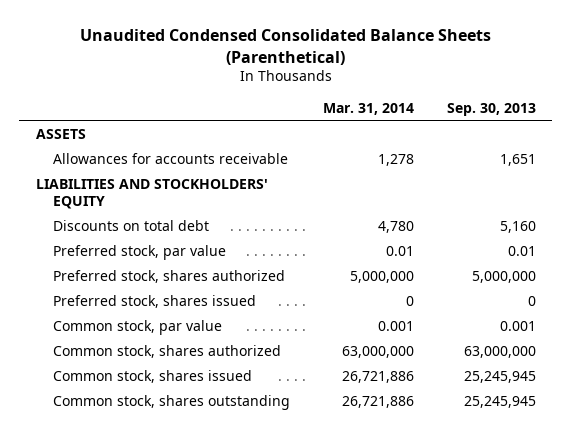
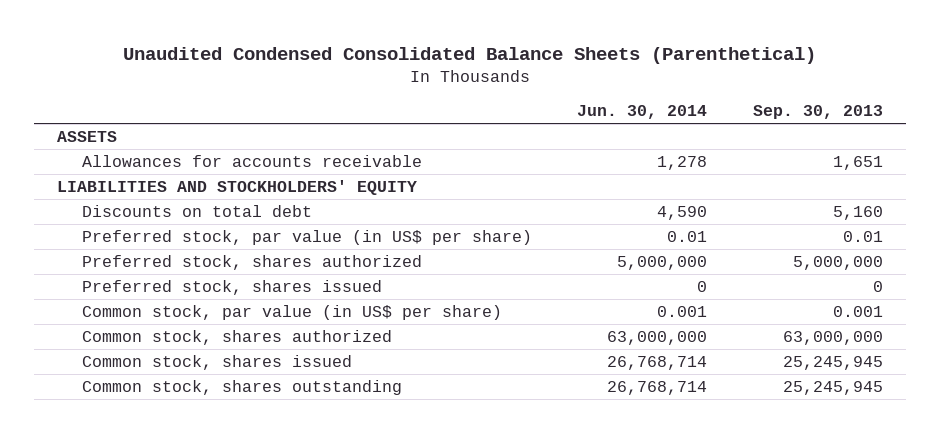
- | Mar. 31, 2014 | Sep. 30, 2013
+ | Jun. 30, 2014 | Sep. 30, 2013
- Preferred stock, par value | 0.01 | 0.01
+ Preferred stock, par value (in US$ per share) | 0.01 | 0.01
- Common stock, par value | 0.001 | 0.001
+ Common stock, par value (in US$ per share) | 0.001 | 0.001

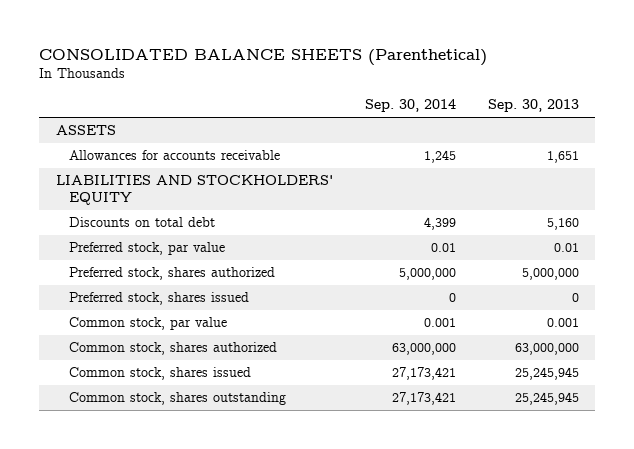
- Unaudited Condensed Consolidated Balance Sheets (Parenthetical)
+ CONSOLIDATED BALANCE SHEETS (Parenthetical)
- | Jun. 30, 2014 | Sep. 30, 2013
+ | Sep. 30, 2014 | Sep. 30, 2013
- Preferred stock, par value (in US$ per share) | 0.01 | 0.01
+ Preferred stock, par value | 0.01 | 0.01
- Common stock, par value (in US$ per share) | 0.001 | 0.001
+ Common stock, par value | 0.001 | 0.001

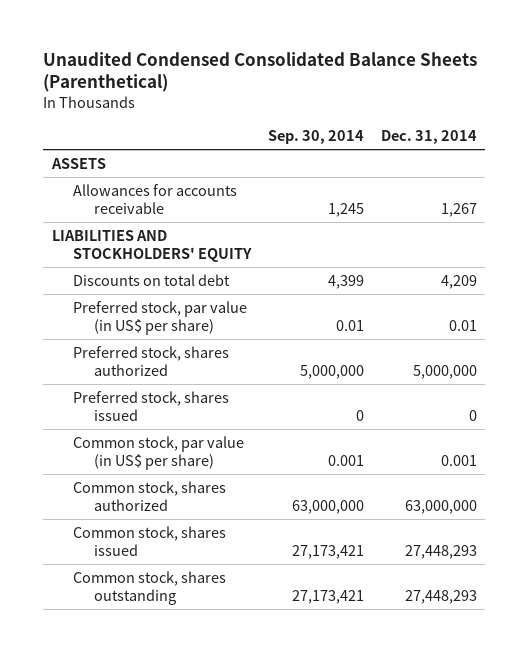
- CONSOLIDATED BALANCE SHEETS (Parenthetical)
+ Unaudited Condensed Consolidated Balance Sheets (Parenthetical)
- | Sep. 30, 2014 | Sep. 30, 2013
+ | Sep. 30, 2014 | Dec. 31, 2014
- Preferred stock, par value | 0.01 | 0.01
+ Preferred stock, par value (in US$ per share) | 0.01 | 0.01
- Common stock, par value | 0.001 | 0.001
+ Common stock, par value (in US$ per share) | 0.001 | 0.001

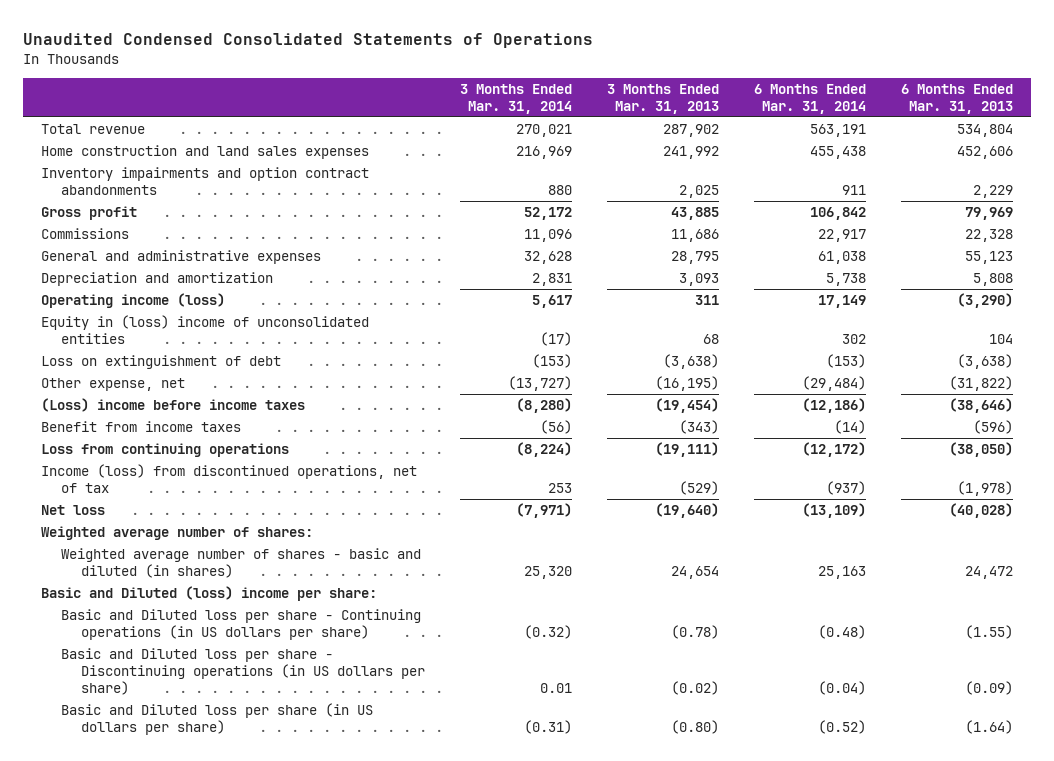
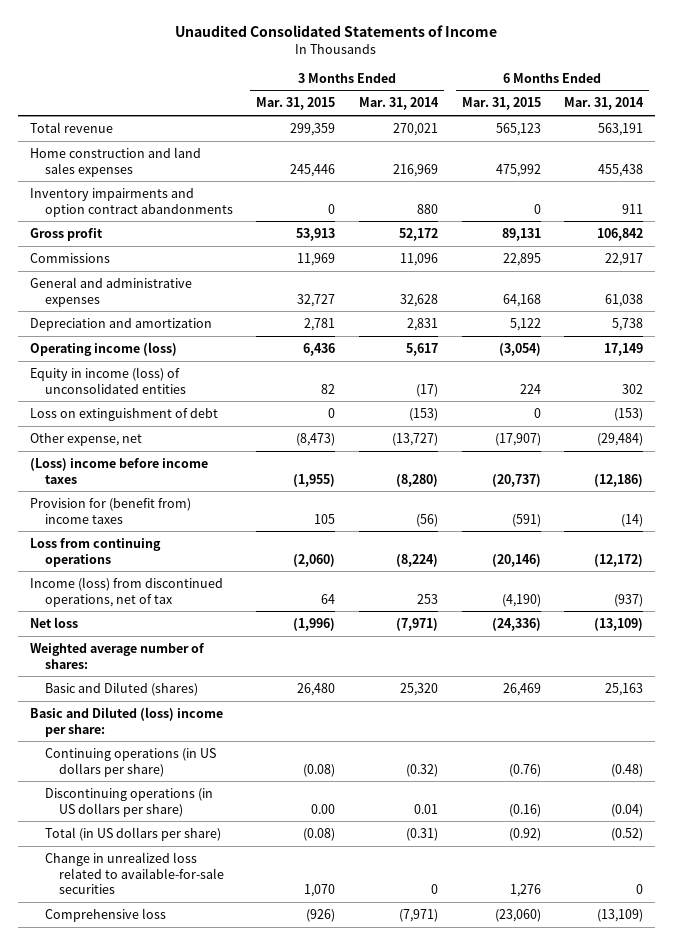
- Unaudited Condensed Consolidated Statements of Operations
+ Unaudited Consolidated Statements of Income
- | 3 Months Ended Mar. 31, 2014 | 3 Months Ended Mar. 31, 2013 | 6 Months Ended Mar. 31, 2014 | 6 Months Ended Mar. 31, 2013
+ | 3 Months Ended Mar. 31, 2015 | 3 Months Ended Mar. 31, 2014 | 6 Months Ended Mar. 31, 2015 | 6 Months Ended Mar. 31, 2014
- Equity in (loss) income of unconsolidated entities | (17) | 68 | 302 | 104
+ Equity in income (loss) of unconsolidated entities | 82 | (17) | 224 | 302
- Benefit from income taxes | (56) | (343) | (14) | (596)
+ Provision for (benefit from) income taxes | 105 | (56) | (591) | (14)
- Weighted average number of shares - basic and diluted (in shares) | 25,320 | 24,654 | 25,163 | 24,472
+ Basic and Diluted (shares) | 26,480 | 25,320 | 26,469 | 25,163
- Basic and Diluted loss per share - Continuing operations (in US dollars per share) | (0.32) | (0.78) | (0.48) | (1.55)
- Basic and Diluted loss per share - Discontinuing operations (in US dollars per share) | 0.01 | (0.02) | (0.04) | (0.09)
- Basic and Diluted loss per share (in US dollars per share) | (0.31) | (0.80) | (0.52) | (1.64)
+ Continuing operations (in US dollars per share) | (0.08) | (0.32) | (0.76) | (0.48)
+ Discontinuing operations (in US dollars per share) | 0.00 | 0.01 | (0.16) | (0.04)
+ Total (in US dollars per share) | (0.08) | (0.31) | (0.92) | (0.52)
+ Change in unrealized loss related to available-for-sale securities | 1,070 | 0 | 1,276 | 0
+ Comprehensive loss | (926) | (7,971) | (23,060) | (13,109)

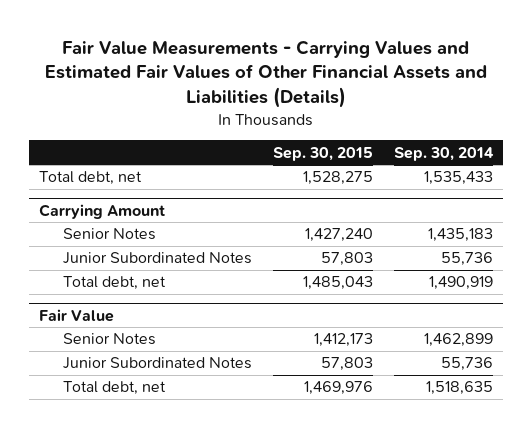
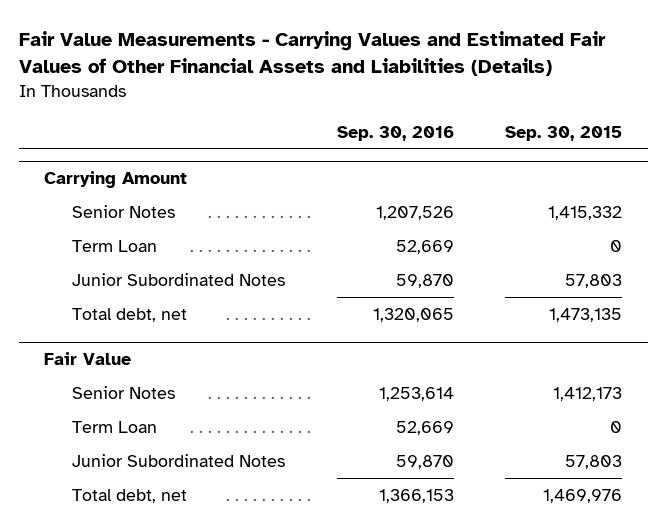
- | Sep. 30, 2015 | Sep. 30, 2014
+ | Sep. 30, 2016 | Sep. 30, 2015
- Total debt, net | 1,528,275 | 1,535,433
@ Carrying Amount
- Senior Notes | 1,427,240 | 1,435,183
+ Senior Notes | 1,207,526 | 1,415,332
+ Term Loan | 52,669 | 0
- Total debt, net | 1,485,043 | 1,490,919
+ Total debt, net | 1,320,065 | 1,473,135
@ Fair Value
+ Term Loan | 52,669 | 0

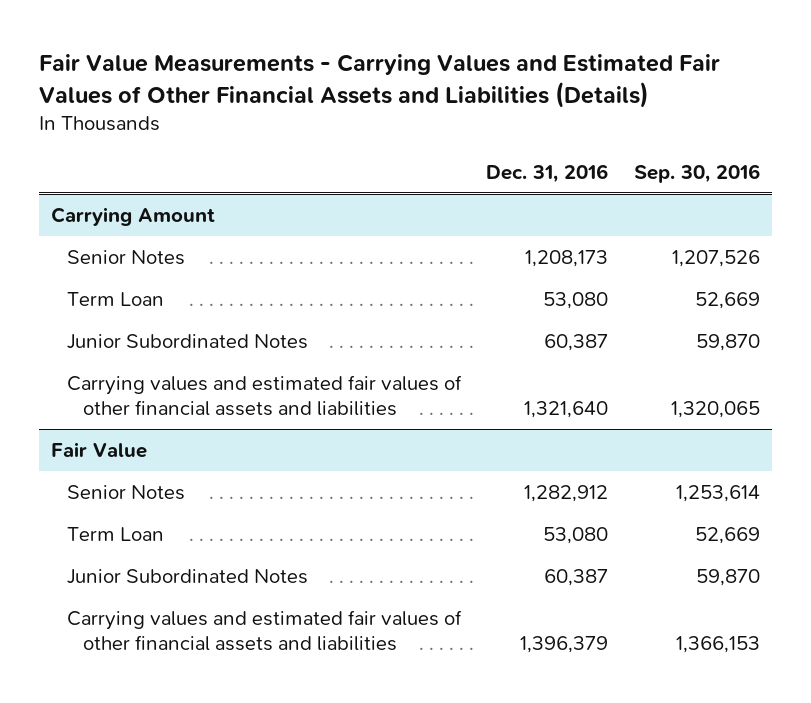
- | Sep. 30, 2016 | Sep. 30, 2015
+ | Dec. 31, 2016 | Sep. 30, 2016
@ Carrying Amount
- Total debt, net | 1,320,065 | 1,473,135
+ Carrying values and estimated fair values of other financial assets and liabilities | 1,321,640 | 1,320,065
@ Fair Value
- Total debt, net | 1,366,153 | 1,469,976
+ Carrying values and estimated fair values of other financial assets and liabilities | 1,396,379 | 1,366,153

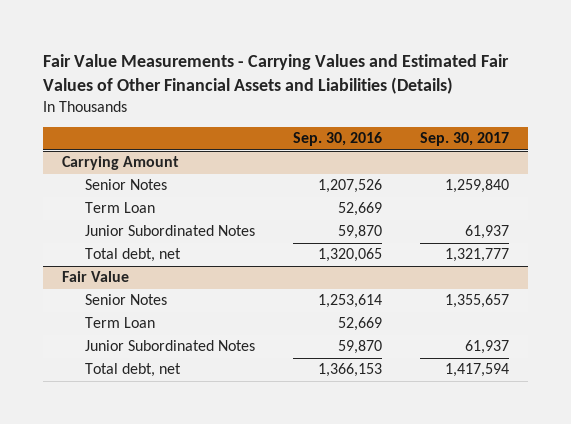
- | Dec. 31, 2016 | Sep. 30, 2016
+ | Sep. 30, 2016 | Sep. 30, 2017
@ Carrying Amount
- Carrying values and estimated fair values of other financial assets and liabilities | 1,321,640 | 1,320,065
+ Total debt, net | 1,320,065 | 1,321,777
@ Fair Value
- Carrying values and estimated fair values of other financial assets and liabilities | 1,396,379 | 1,366,153
+ Total debt, net | 1,366,153 | 1,417,594

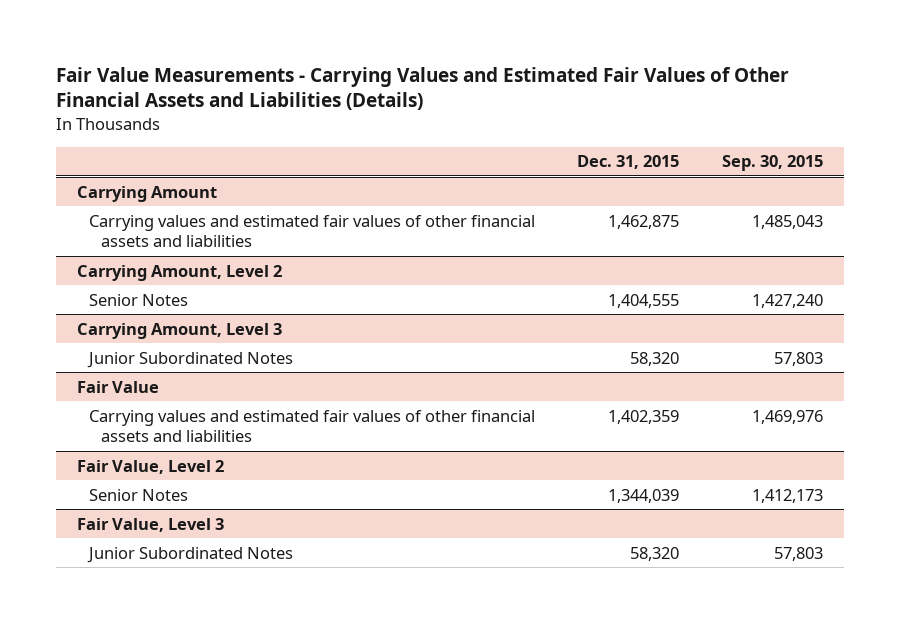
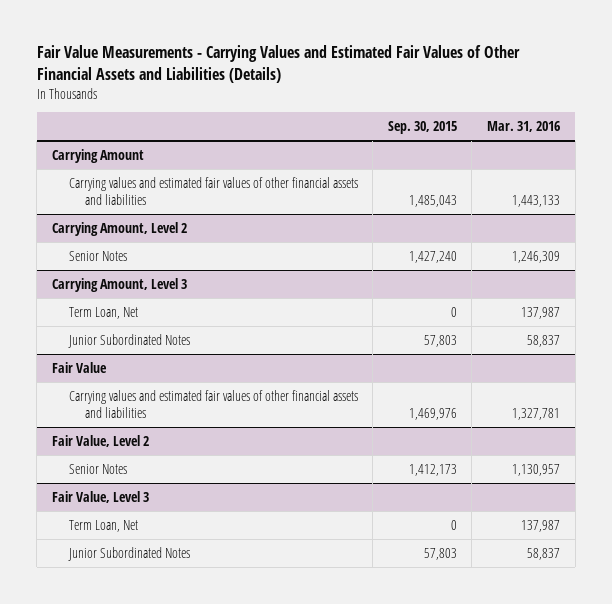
- | Dec. 31, 2015 | Sep. 30, 2015
+ | Sep. 30, 2015 | Mar. 31, 2016
@ Carrying Amount, Level 3
+ Term Loan, Net | 0 | 137,987
@ Fair Value, Level 3
+ Term Loan, Net | 0 | 137,987

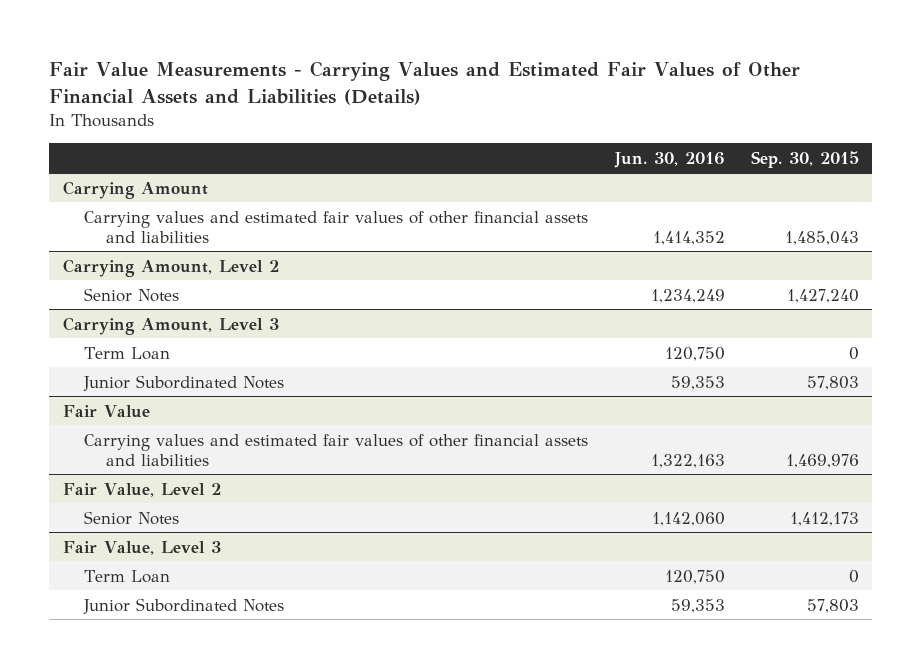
- | Sep. 30, 2015 | Mar. 31, 2016
+ | Jun. 30, 2016 | Sep. 30, 2015
@ Carrying Amount, Level 3
- Term Loan, Net | 0 | 137,987
+ Term Loan | 120,750 | 0
@ Fair Value, Level 3
- Term Loan, Net | 0 | 137,987
+ Term Loan | 120,750 | 0

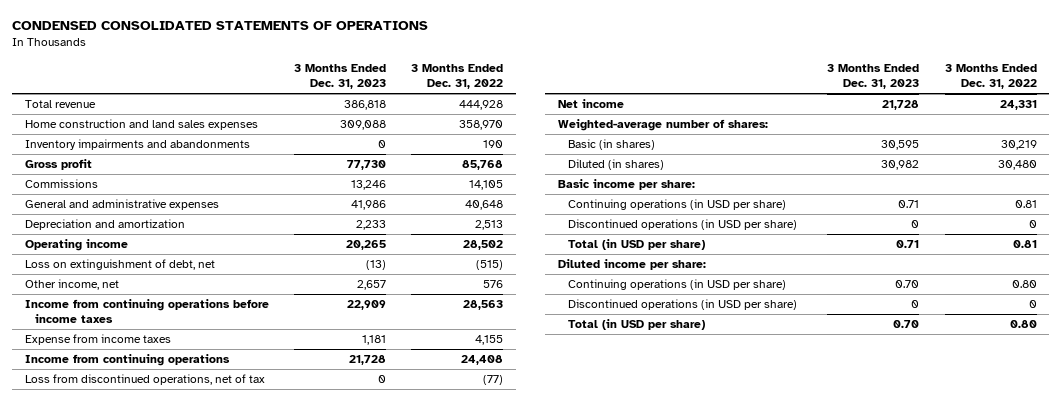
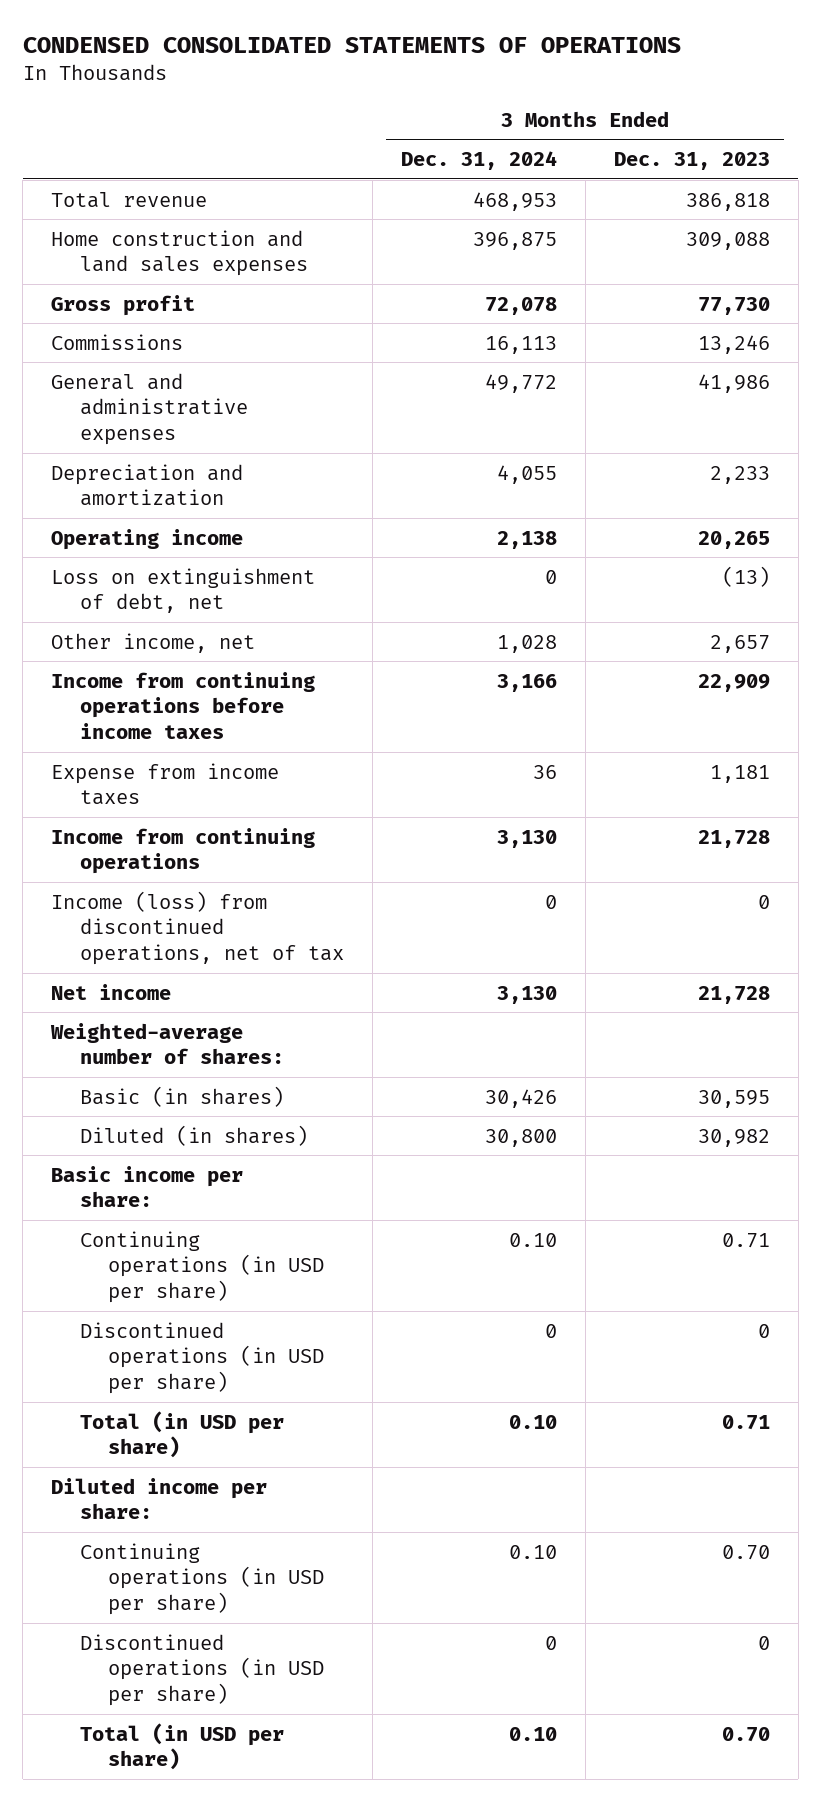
- | 3 Months Ended Dec. 31, 2023 | 3 Months Ended Dec. 31, 2022
+ | 3 Months Ended Dec. 31, 2024 | 3 Months Ended Dec. 31, 2023
- Inventory impairments and abandonments | 0 | 190
- Loss from discontinued operations, net of tax | 0 | (77)
+ Income (loss) from discontinued operations, net of tax | 0 | 0

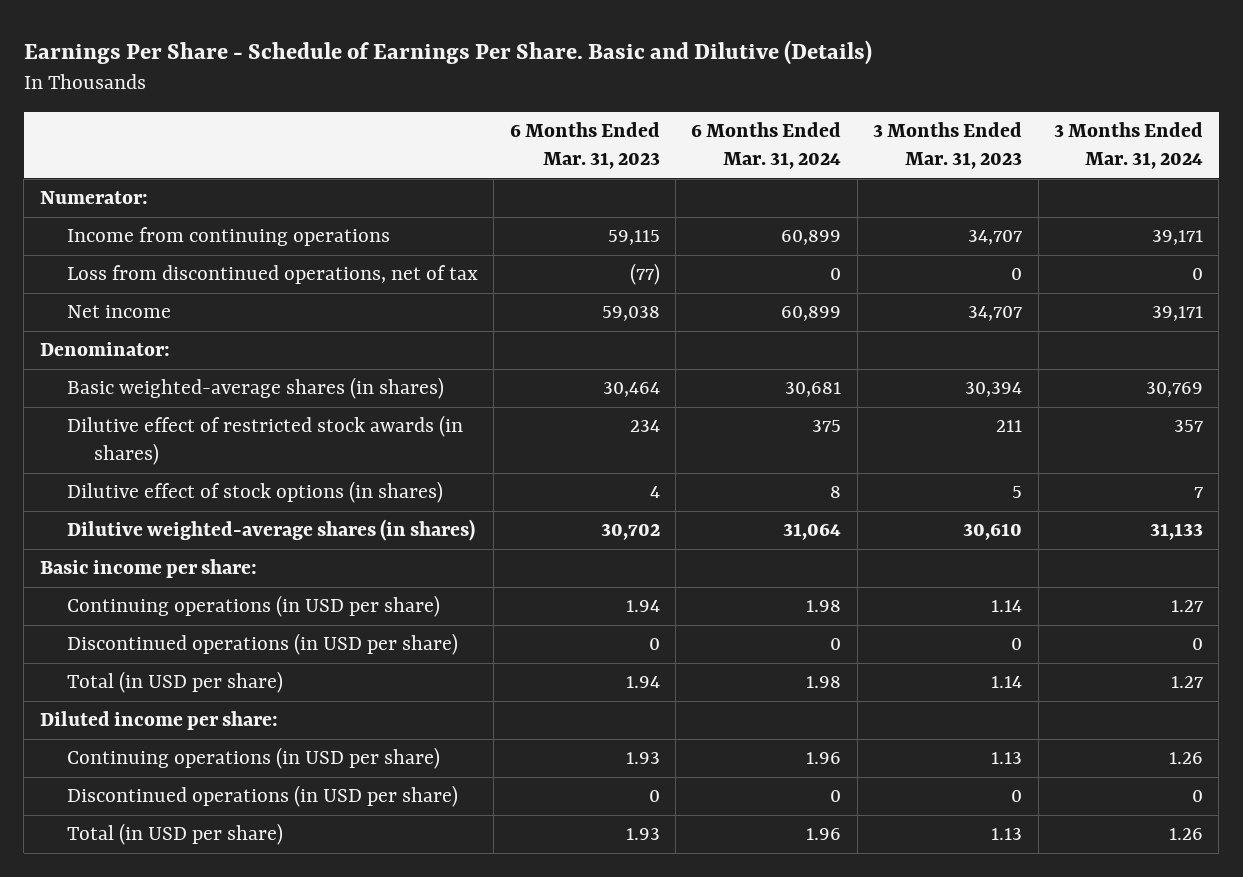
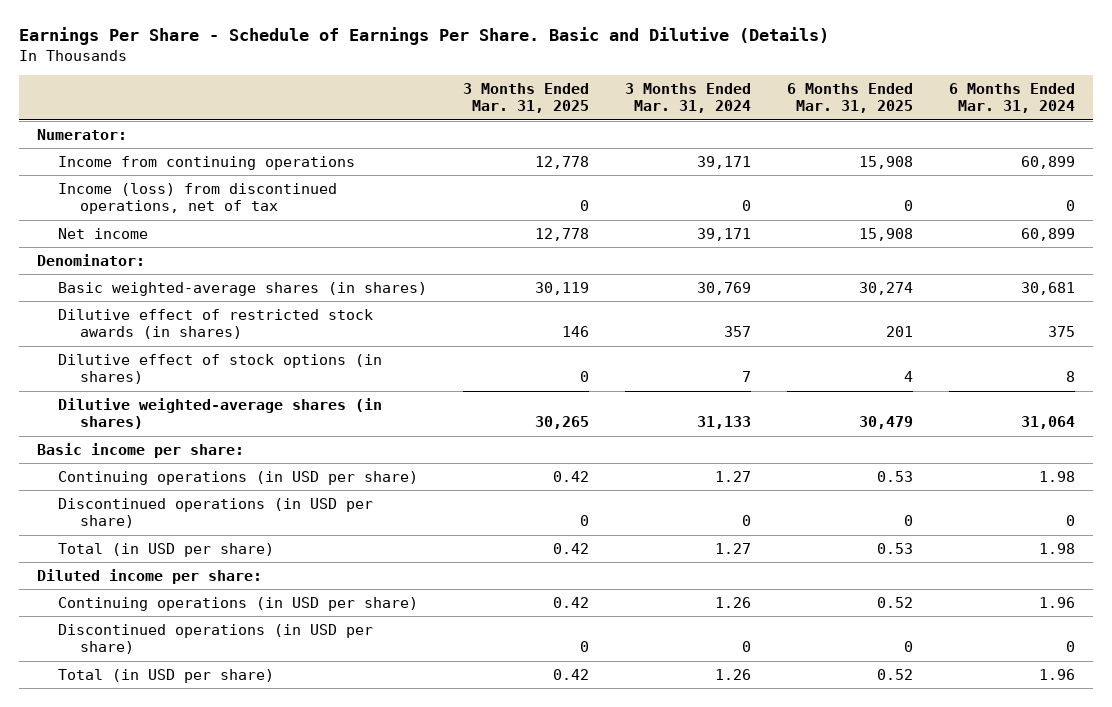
- | 6 Months Ended Mar. 31, 2023 | 6 Months Ended Mar. 31, 2024 | 3 Months Ended Mar. 31, 2023 | 3 Months Ended Mar. 31, 2024
+ | 3 Months Ended Mar. 31, 2025 | 3 Months Ended Mar. 31, 2024 | 6 Months Ended Mar. 31, 2025 | 6 Months Ended Mar. 31, 2024
- Loss from discontinued operations, net of tax | (77) | 0 | 0 | 0
+ Income (loss) from discontinued operations, net of tax | 0 | 0 | 0 | 0

